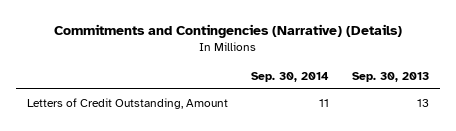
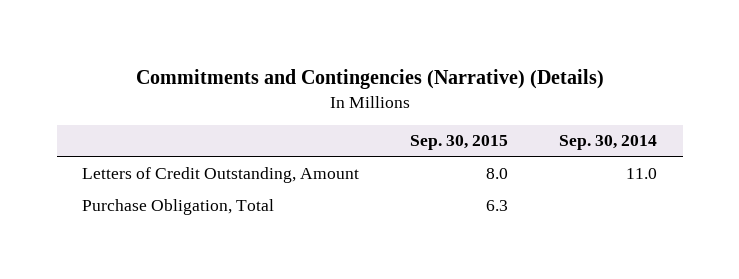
- | Sep. 30, 2014 | Sep. 30, 2013
+ | Sep. 30, 2015 | Sep. 30, 2014
- Letters of Credit Outstanding, Amount | 11 | 13
+ Letters of Credit Outstanding, Amount | 8.0 | 11.0
+ Purchase Obligation, Total | 6.3 |

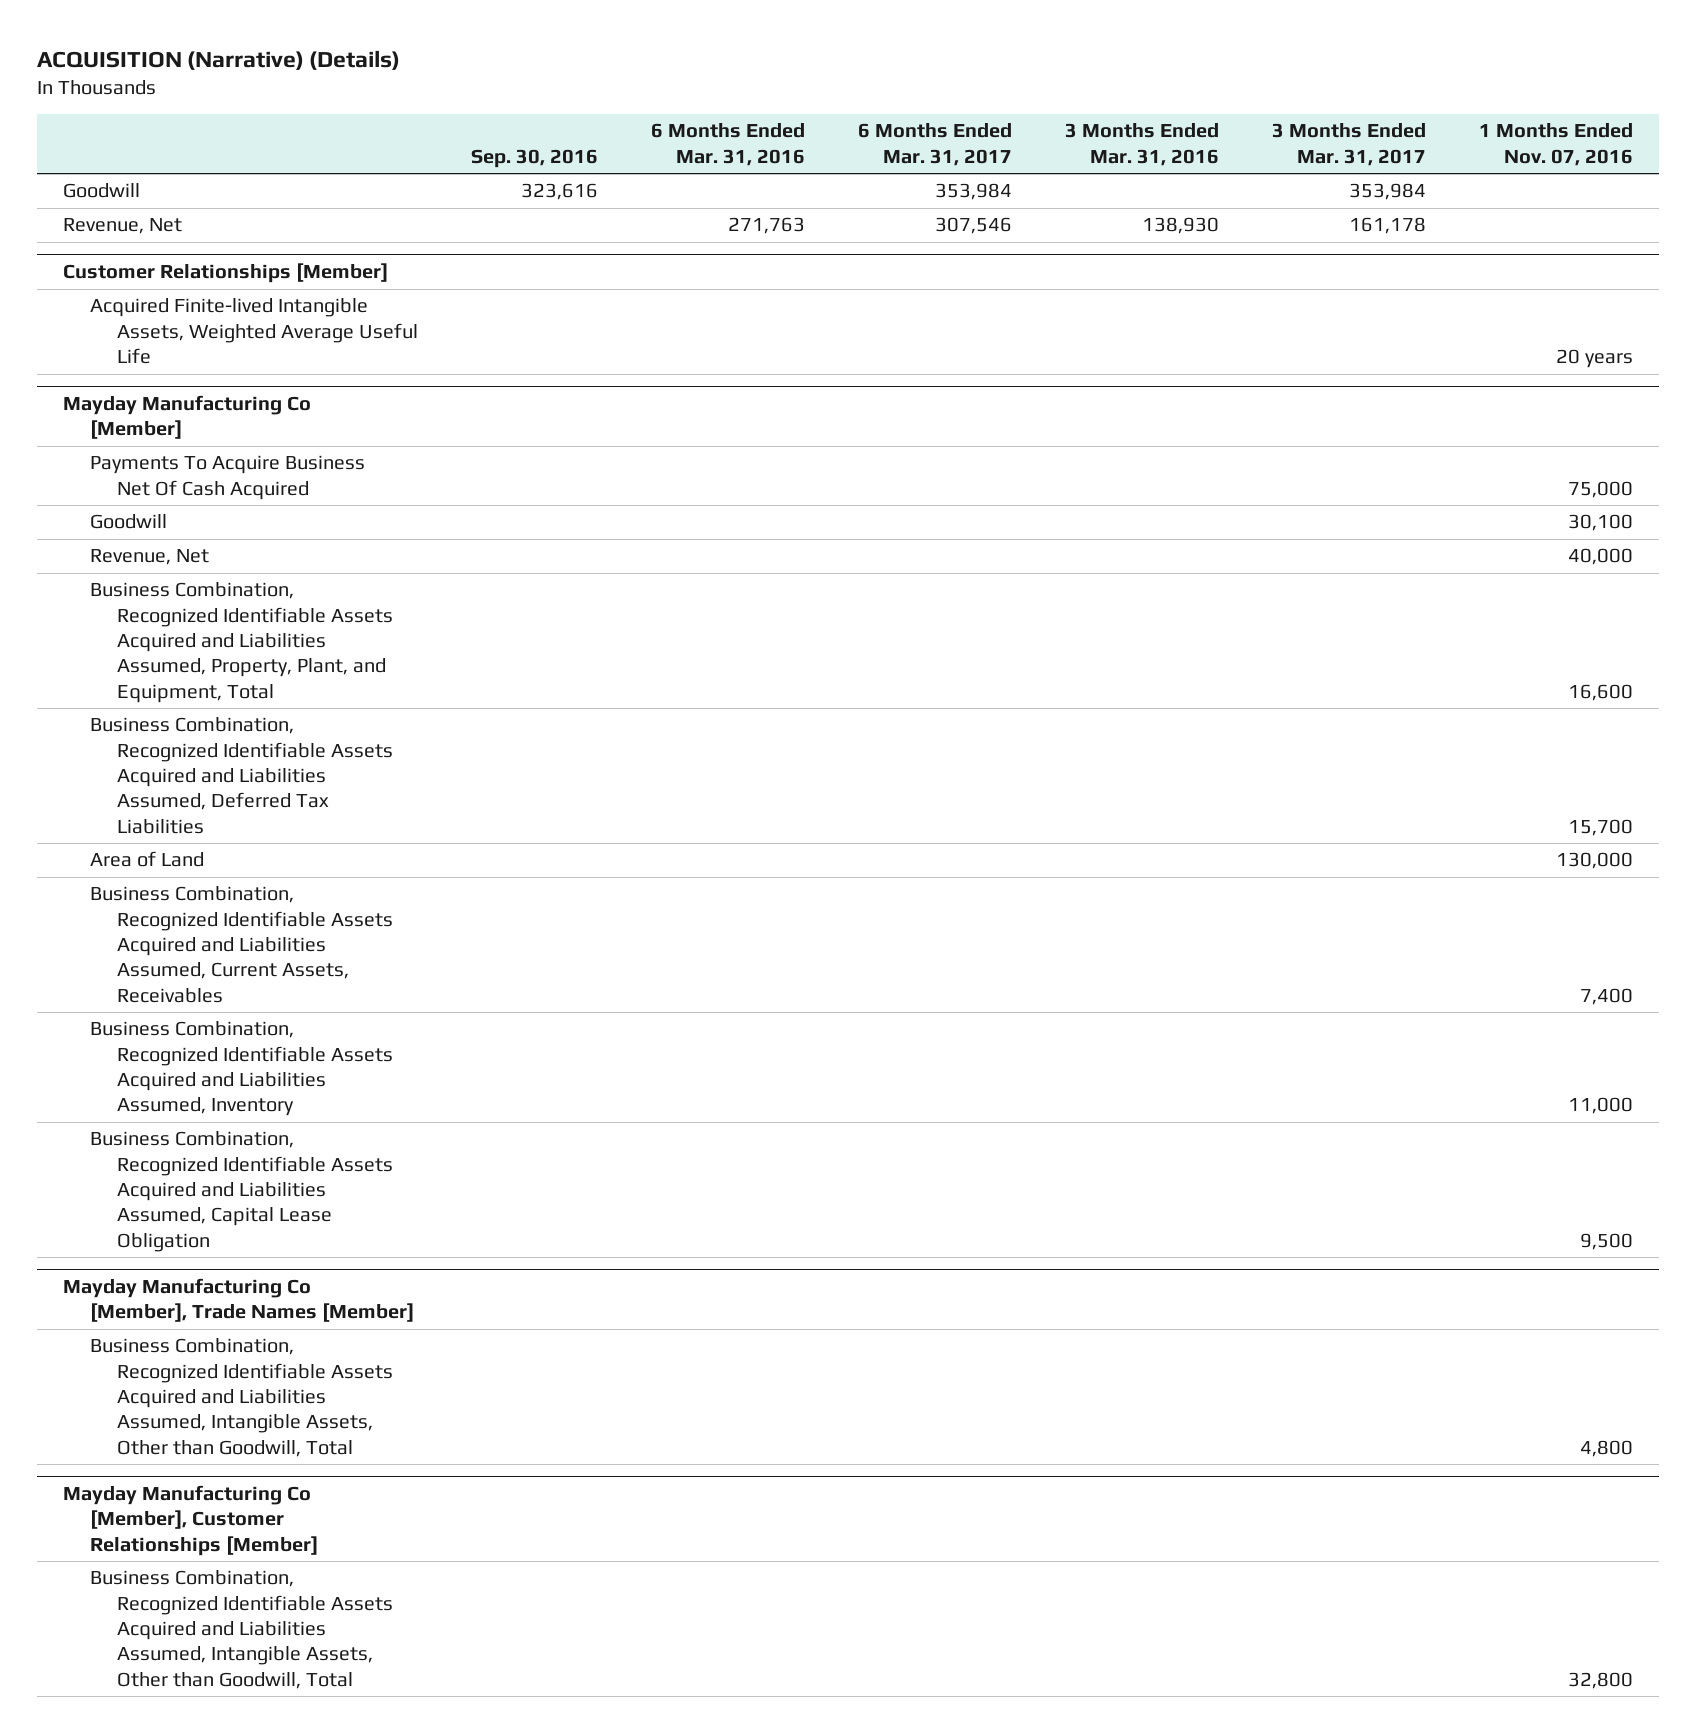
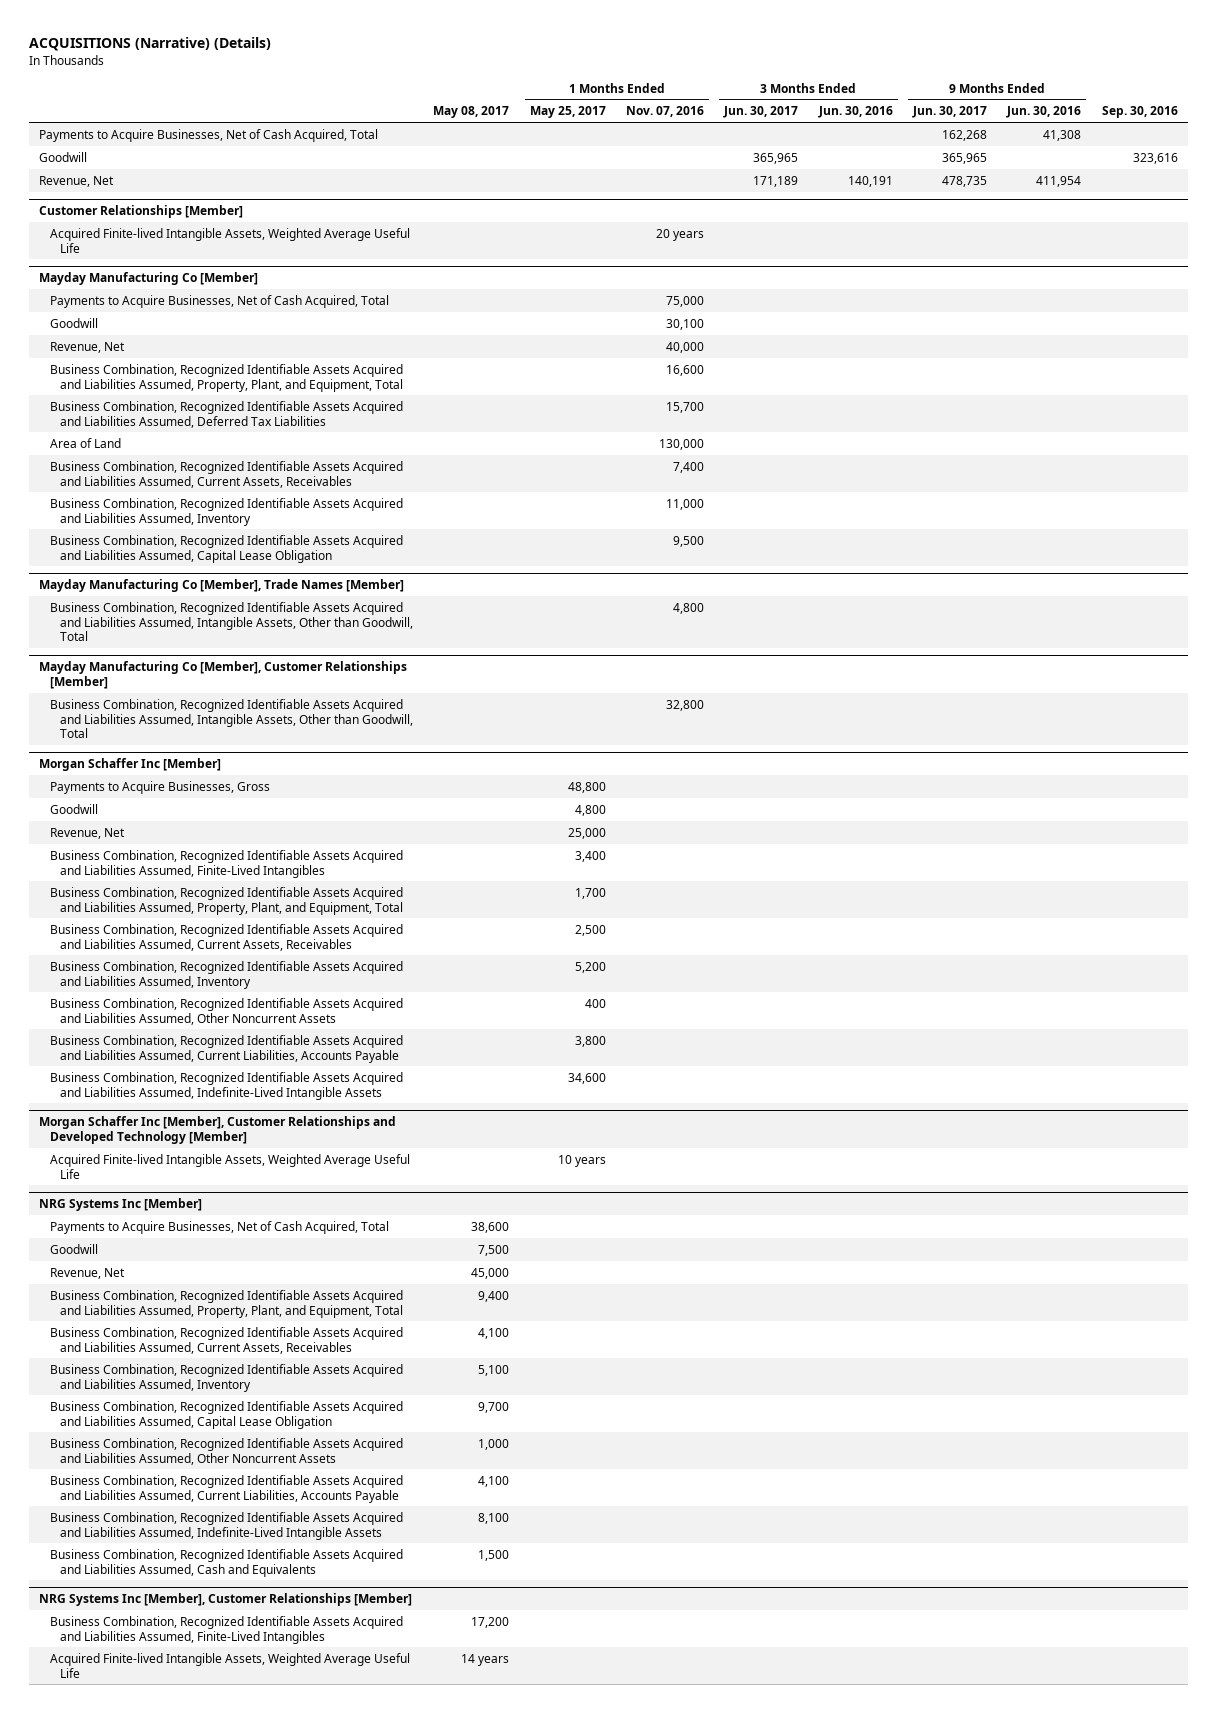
- ACQUISITION (Narrative) (Details)
+ ACQUISITIONS (Narrative) (Details)
- | Sep. 30, 2016 | 6 Months Ended Mar. 31, 2016 | 6 Months Ended Mar. 31, 2017 | 3 Months Ended Mar. 31, 2016 | 3 Months Ended Mar. 31, 2017 | 1 Months Ended Nov. 07, 2016
+ | May 08, 2017 | 1 Months Ended May 25, 2017 | 1 Months Ended Nov. 07, 2016 | 3 Months Ended Jun. 30, 2017 | 3 Months Ended Jun. 30, 2016 | 9 Months Ended Jun. 30, 2017 | 9 Months Ended Jun. 30, 2016 | Sep. 30, 2016
+ Payments to Acquire Businesses, Net of Cash Acquired, Total | | | | | | 162,268 | 41,308 |
@ Mayday Manufacturing Co [Member]
- Payments To Acquire Business Net Of Cash Acquired | | | | | | 75,000
+ Payments to Acquire Businesses, Net of Cash Acquired, Total | | | 75,000 | | | | |
+ Morgan Schaffer Inc [Member]
+ Payments to Acquire Businesses, Gross | | 48,800 | | | | | |
+ Goodwill | | 4,800 | | | | | |
+ Revenue, Net | | 25,000 | | | | | |
+ Business Combination, Recognized Identifiable Assets Acquired and Liabilities Assumed, Finite-Lived Intangibles | | 3,400 | | | | | |
+ Business Combination, Recognized Identifiable Assets Acquired and Liabilities Assumed, Property, Plant, and Equipment, Total | | 1,700 | | | | | |
+ Business Combination, Recognized Identifiable Assets Acquired and Liabilities Assumed, Current Assets, Receivables | | 2,500 | | | | | |
+ Business Combination, Recognized Identifiable Assets Acquired and Liabilities Assumed, Inventory | | 5,200 | | | | | |
+ Business Combination, Recognized Identifiable Assets Acquired and Liabilities Assumed, Other Noncurrent Assets | | 400 | | | | | |
+ Business Combination, Recognized Identifiable Assets Acquired and Liabilities Assumed, Current Liabilities, Accounts Payable | | 3,800 | | | | | |
+ Business Combination, Recognized Identifiable Assets Acquired and Liabilities Assumed, Indefinite-Lived Intangible Assets | | 34,600 | | | | | |
+ Morgan Schaffer Inc [Member], Customer Relationships and Developed Technology [Member]
+ Acquired Finite-lived Intangible Assets, Weighted Average Useful Life | | 10 years | | | | | |
+ NRG Systems Inc [Member]
+ Payments to Acquire Businesses, Net of Cash Acquired, Total | 38,600 | | | | | | |
+ Goodwill | 7,500 | | | | | | |
+ Revenue, Net | 45,000 | | | | | | |
+ Business Combination, Recognized Identifiable Assets Acquired and Liabilities Assumed, Property, Plant, and Equipment, Total | 9,400 | | | | | | |
+ Business Combination, Recognized Identifiable Assets Acquired and Liabilities Assumed, Current Assets, Receivables | 4,100 | | | | | | |
+ Business Combination, Recognized Identifiable Assets Acquired and Liabilities Assumed, Inventory | 5,100 | | | | | | |
+ Business Combination, Recognized Identifiable Assets Acquired and Liabilities Assumed, Capital Lease Obligation | 9,700 | | | | | | |
+ Business Combination, Recognized Identifiable Assets Acquired and Liabilities Assumed, Other Noncurrent Assets | 1,000 | | | | | | |
+ Business Combination, Recognized Identifiable Assets Acquired and Liabilities Assumed, Current Liabilities, Accounts Payable | 4,100 | | | | | | |
+ Business Combination, Recognized Identifiable Assets Acquired and Liabilities Assumed, Indefinite-Lived Intangible Assets | 8,100 | | | | | | |
+ Business Combination, Recognized Identifiable Assets Acquired and Liabilities Assumed, Cash and Equivalents | 1,500 | | | | | | |
+ NRG Systems Inc [Member], Customer Relationships [Member]
+ Business Combination, Recognized Identifiable Assets Acquired and Liabilities Assumed, Finite-Lived Intangibles | 17,200 | | | | | | |
+ Acquired Finite-lived Intangible Assets, Weighted Average Useful Life | 14 years | | | | | | |

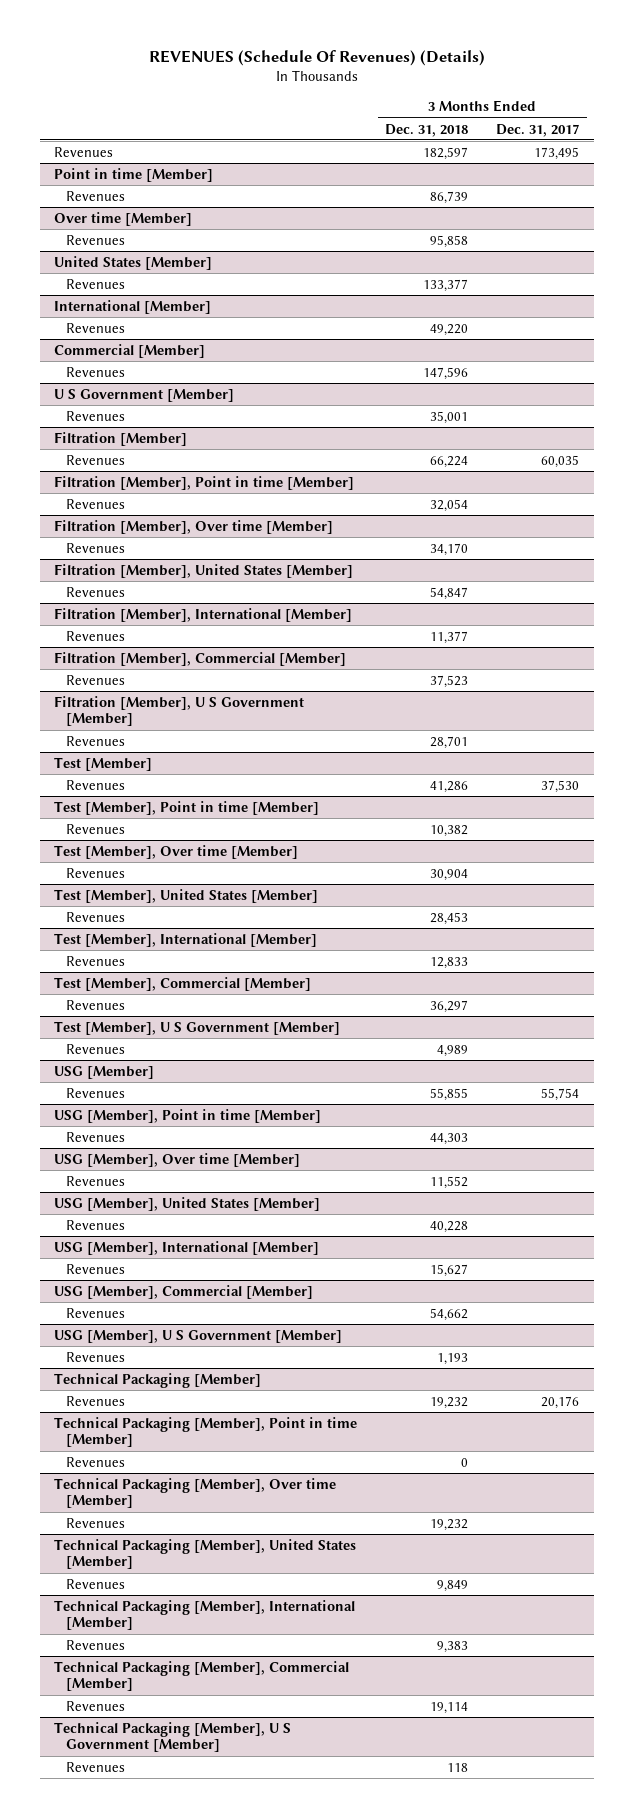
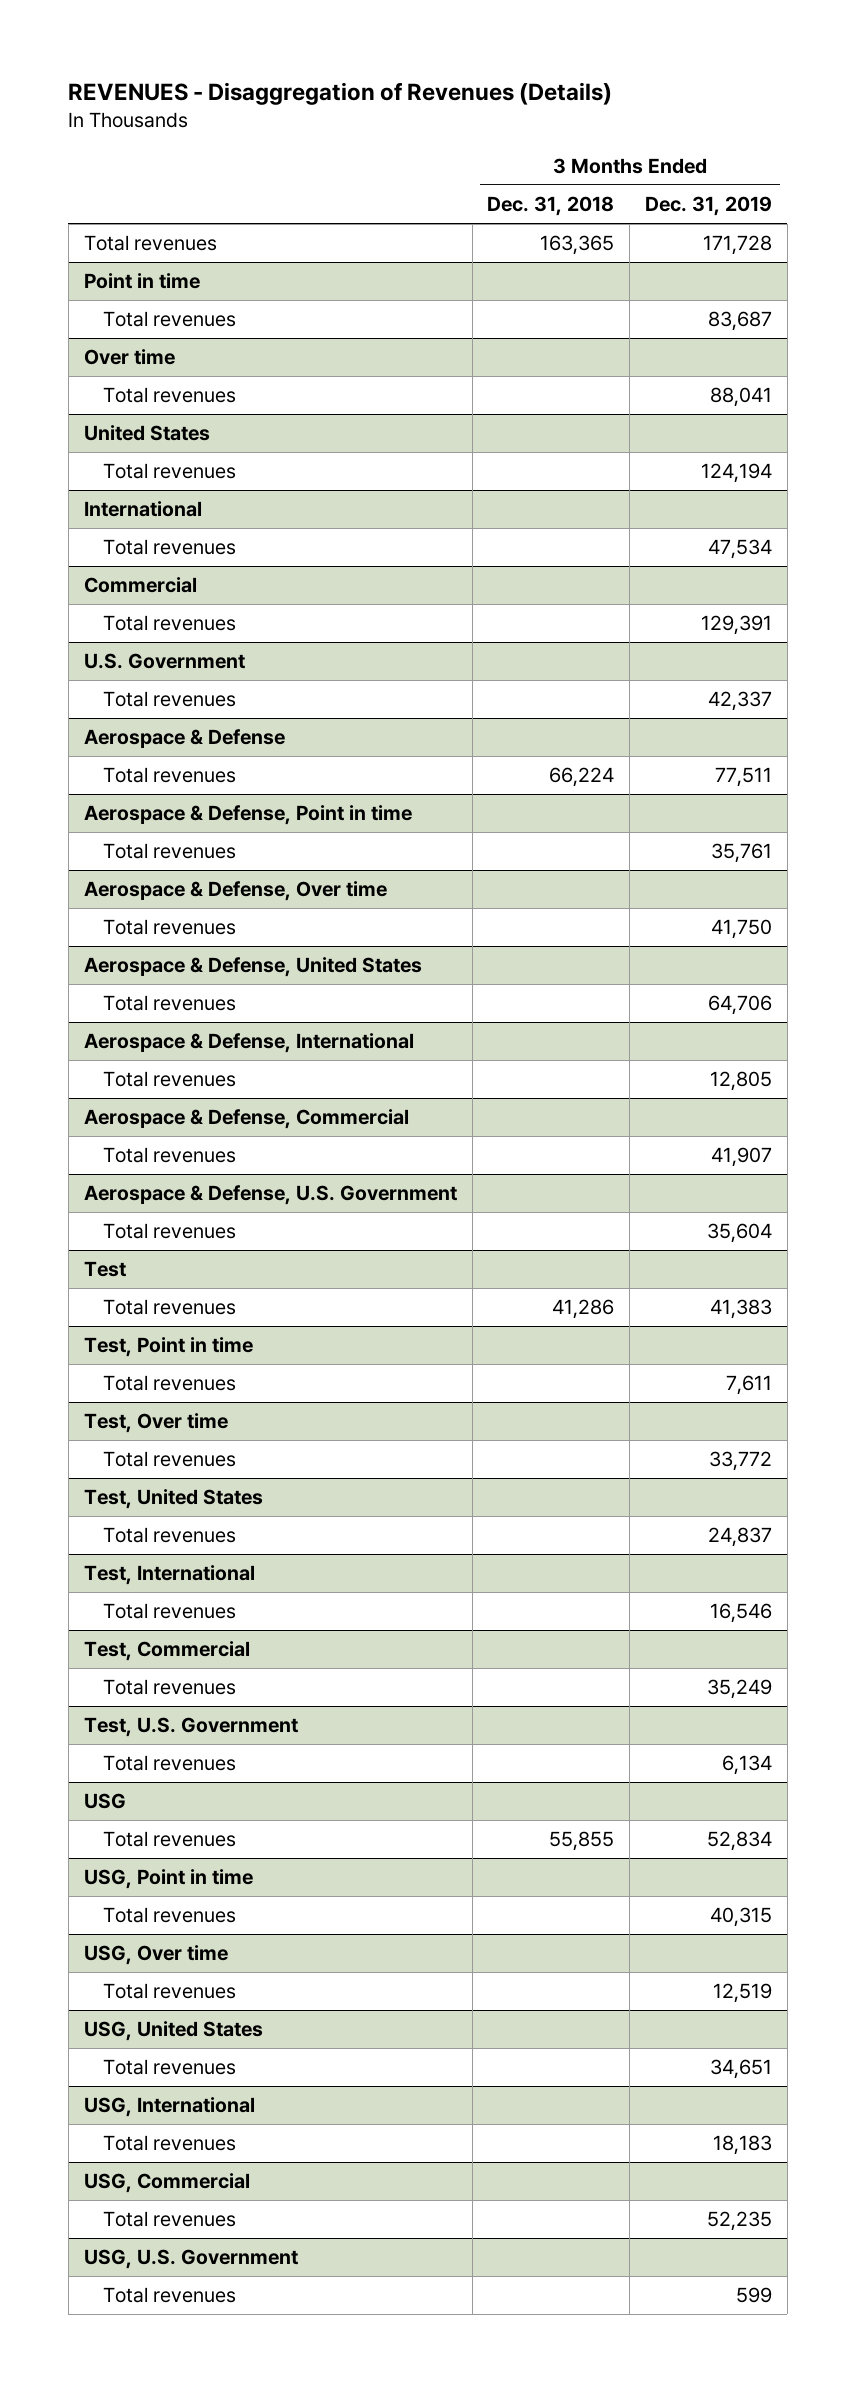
- REVENUES (Schedule Of Revenues) (Details)
+ REVENUES - Disaggregation of Revenues (Details)
- | 3 Months Ended Dec. 31, 2018 | 3 Months Ended Dec. 31, 2017
+ | 3 Months Ended Dec. 31, 2018 | 3 Months Ended Dec. 31, 2019
- Revenues | 182,597 | 173,495
- Point in time [Member]
- Revenues | 86,739 |
- Over time [Member]
- Revenues | 95,858 |
- United States [Member]
- Revenues | 133,377 |
- International [Member]
- Revenues | 49,220 |
- Commercial [Member]
- Revenues | 147,596 |
- U S Government [Member]
- Revenues | 35,001 |
- Filtration [Member]
- Revenues | 66,224 | 60,035
- Filtration [Member], Point in time [Member]
- Revenues | 32,054 |
- Filtration [Member], Over time [Member]
- Revenues | 34,170 |
- Filtration [Member], United States [Member]
- Revenues | 54,847 |
- Filtration [Member], International [Member]
- Revenues | 11,377 |
- Filtration [Member], Commercial [Member]
- Revenues | 37,523 |
- Filtration [Member], U S Government [Member]
- Revenues | 28,701 |
- Test [Member]
- Revenues | 41,286 | 37,530
- Test [Member], Point in time [Member]
- Revenues | 10,382 |
- Test [Member], Over time [Member]
- Revenues | 30,904 |
- Test [Member], United States [Member]
- Revenues | 28,453 |
- Test [Member], International [Member]
- Revenues | 12,833 |
- Test [Member], Commercial [Member]
- Revenues | 36,297 |
- Test [Member], U S Government [Member]
- Revenues | 4,989 |
- USG [Member]
- Revenues | 55,855 | 55,754
- USG [Member], Point in time [Member]
- Revenues | 44,303 |
- USG [Member], Over time [Member]
- Revenues | 11,552 |
- USG [Member], United States [Member]
- Revenues | 40,228 |
- USG [Member], International [Member]
- Revenues | 15,627 |
- USG [Member], Commercial [Member]
- Revenues | 54,662 |
- USG [Member], U S Government [Member]
- Revenues | 1,193 |
- Technical Packaging [Member]
- Revenues | 19,232 | 20,176
- Technical Packaging [Member], Point in time [Member]
- Revenues | 0 |
- Technical Packaging [Member], Over time [Member]
- Revenues | 19,232 |
- Technical Packaging [Member], United States [Member]
- Revenues | 9,849 |
- Technical Packaging [Member], International [Member]
- Revenues | 9,383 |
- Technical Packaging [Member], Commercial [Member]
- Revenues | 19,114 |
- Technical Packaging [Member], U S Government [Member]
- Revenues | 118 |
+ Total revenues | 163,365 | 171,728
+ Point in time
+ Total revenues | | 83,687
+ Over time
+ Total revenues | | 88,041
+ United States
+ Total revenues | | 124,194
+ International
+ Total revenues | | 47,534
+ Commercial
+ Total revenues | | 129,391
+ U.S. Government
+ Total revenues | | 42,337
+ Aerospace & Defense
+ Total revenues | 66,224 | 77,511
+ Aerospace & Defense, Point in time
+ Total revenues | | 35,761
+ Aerospace & Defense, Over time
+ Total revenues | | 41,750
+ Aerospace & Defense, United States
+ Total revenues | | 64,706
+ Aerospace & Defense, International
+ Total revenues | | 12,805
+ Aerospace & Defense, Commercial
+ Total revenues | | 41,907
+ Aerospace & Defense, U.S. Government
+ Total revenues | | 35,604
+ Test
+ Total revenues | 41,286 | 41,383
+ Test, Point in time
+ Total revenues | | 7,611
+ Test, Over time
+ Total revenues | | 33,772
+ Test, United States
+ Total revenues | | 24,837
+ Test, International
+ Total revenues | | 16,546
+ Test, Commercial
+ Total revenues | | 35,249
+ Test, U.S. Government
+ Total revenues | | 6,134
+ USG
+ Total revenues | 55,855 | 52,834
+ USG, Point in time
+ Total revenues | | 40,315
+ USG, Over time
+ Total revenues | | 12,519
+ USG, United States
+ Total revenues | | 34,651
+ USG, International
+ Total revenues | | 18,183
+ USG, Commercial
+ Total revenues | | 52,235
+ USG, U.S. Government
+ Total revenues | | 599

